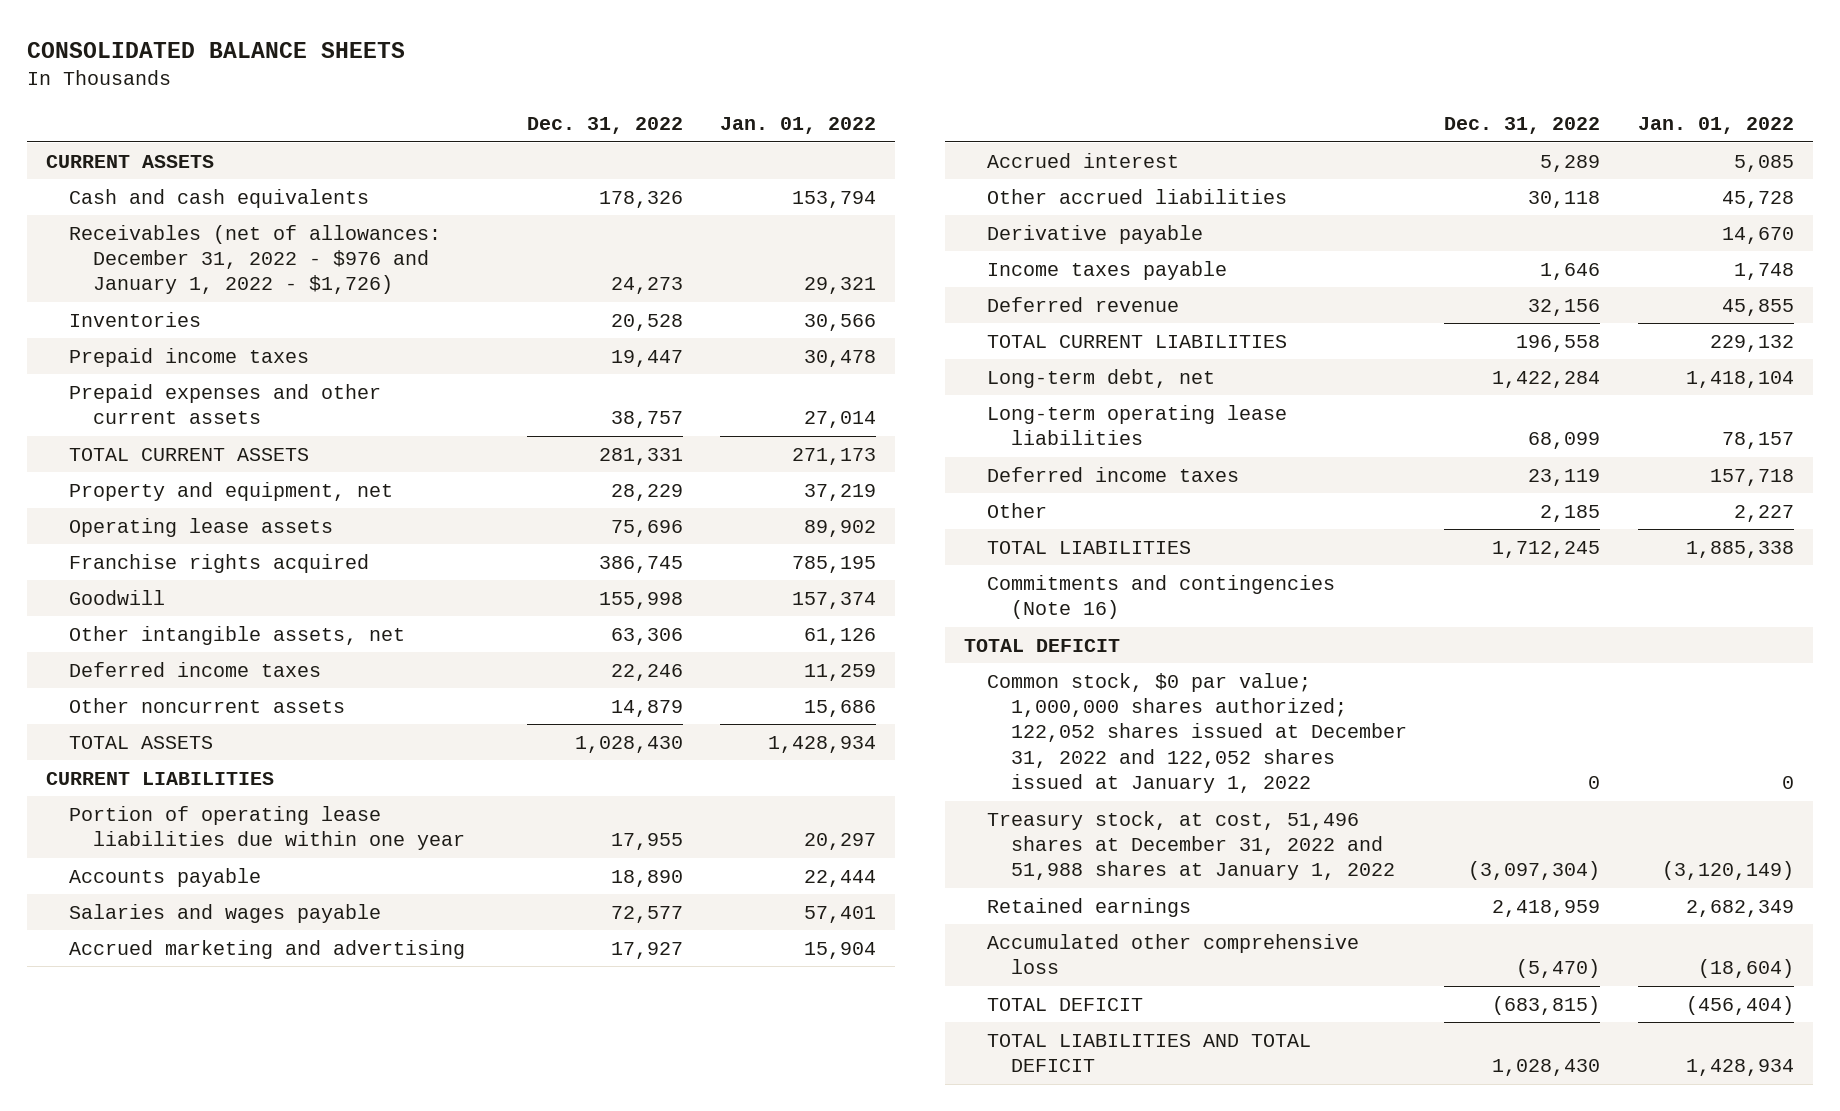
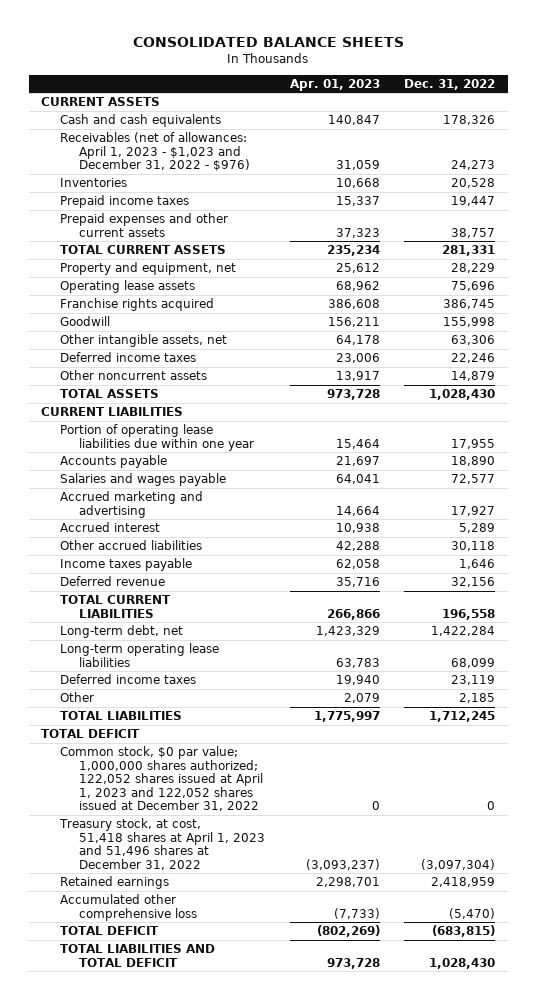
- | Dec. 31, 2022 | Jan. 01, 2022
+ | Apr. 01, 2023 | Dec. 31, 2022
- Receivables (net of allowances: December 31, 2022 - $976 and January 1, 2022 - $1,726) | 24,273 | 29,321
+ Receivables (net of allowances: April 1, 2023 - $1,023 and December 31, 2022 - $976) | 31,059 | 24,273
- Derivative payable | | 14,670
- Commitments and contingencies (Note 16)
- Common stock, $0 par value; 1,000,000 shares authorized; 122,052 shares issued at December 31, 2022 and 122,052 shares issued at January 1, 2022 | 0 | 0
- Treasury stock, at cost, 51,496 shares at December 31, 2022 and 51,988 shares at January 1, 2022 | (3,097,304) | (3,120,149)
+ Common stock, $0 par value; 1,000,000 shares authorized; 122,052 shares issued at April 1, 2023 and 122,052 shares issued at December 31, 2022 | 0 | 0
+ Treasury stock, at cost, 51,418 shares at April 1, 2023 and 51,496 shares at December 31, 2022 | (3,093,237) | (3,097,304)

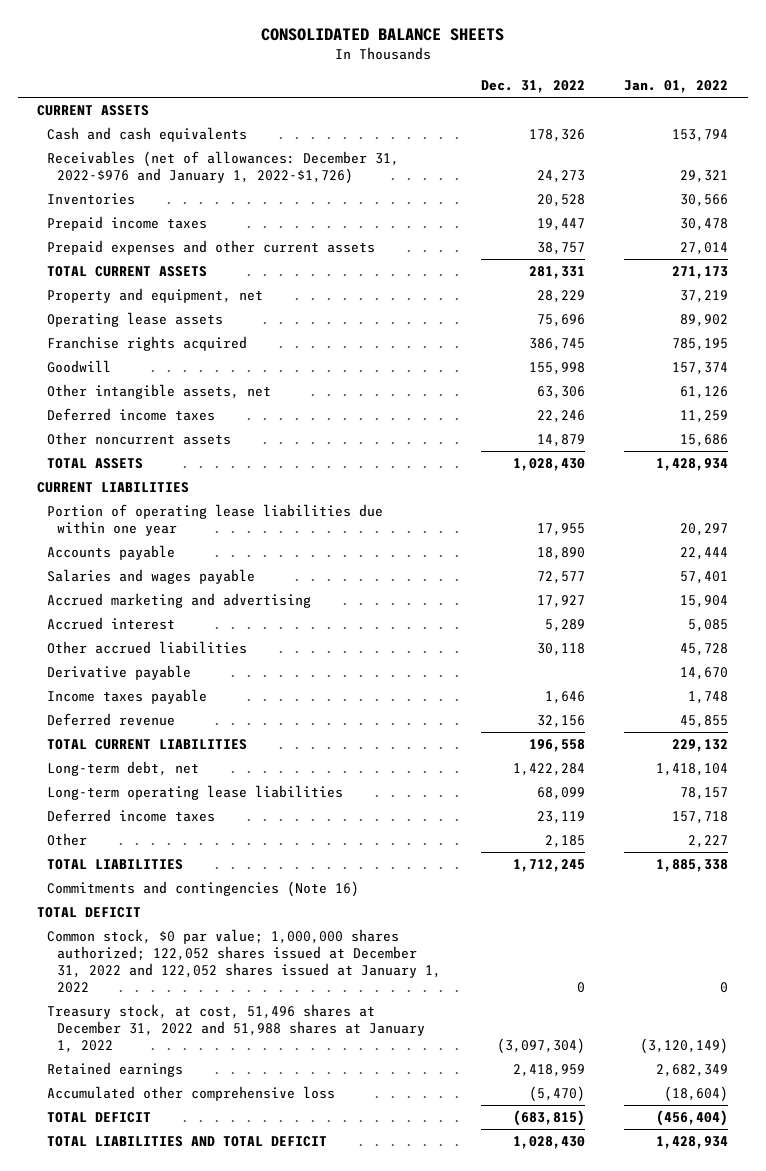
- | Apr. 01, 2023 | Dec. 31, 2022
+ | Dec. 31, 2022 | Jan. 01, 2022
- Receivables (net of allowances: April 1, 2023 - $1,023 and December 31, 2022 - $976) | 31,059 | 24,273
+ Receivables (net of allowances: December 31, 2022-$976 and January 1, 2022-$1,726) | 24,273 | 29,321
+ Derivative payable | | 14,670
+ Commitments and contingencies (Note 16)
- Common stock, $0 par value; 1,000,000 shares authorized; 122,052 shares issued at April 1, 2023 and 122,052 shares issued at December 31, 2022 | 0 | 0
- Treasury stock, at cost, 51,418 shares at April 1, 2023 and 51,496 shares at December 31, 2022 | (3,093,237) | (3,097,304)
+ Common stock, $0 par value; 1,000,000 shares authorized; 122,052 shares issued at December 31, 2022 and 122,052 shares issued at January 1, 2022 | 0 | 0
+ Treasury stock, at cost, 51,496 shares at December 31, 2022 and 51,988 shares at January 1, 2022 | (3,097,304) | (3,120,149)

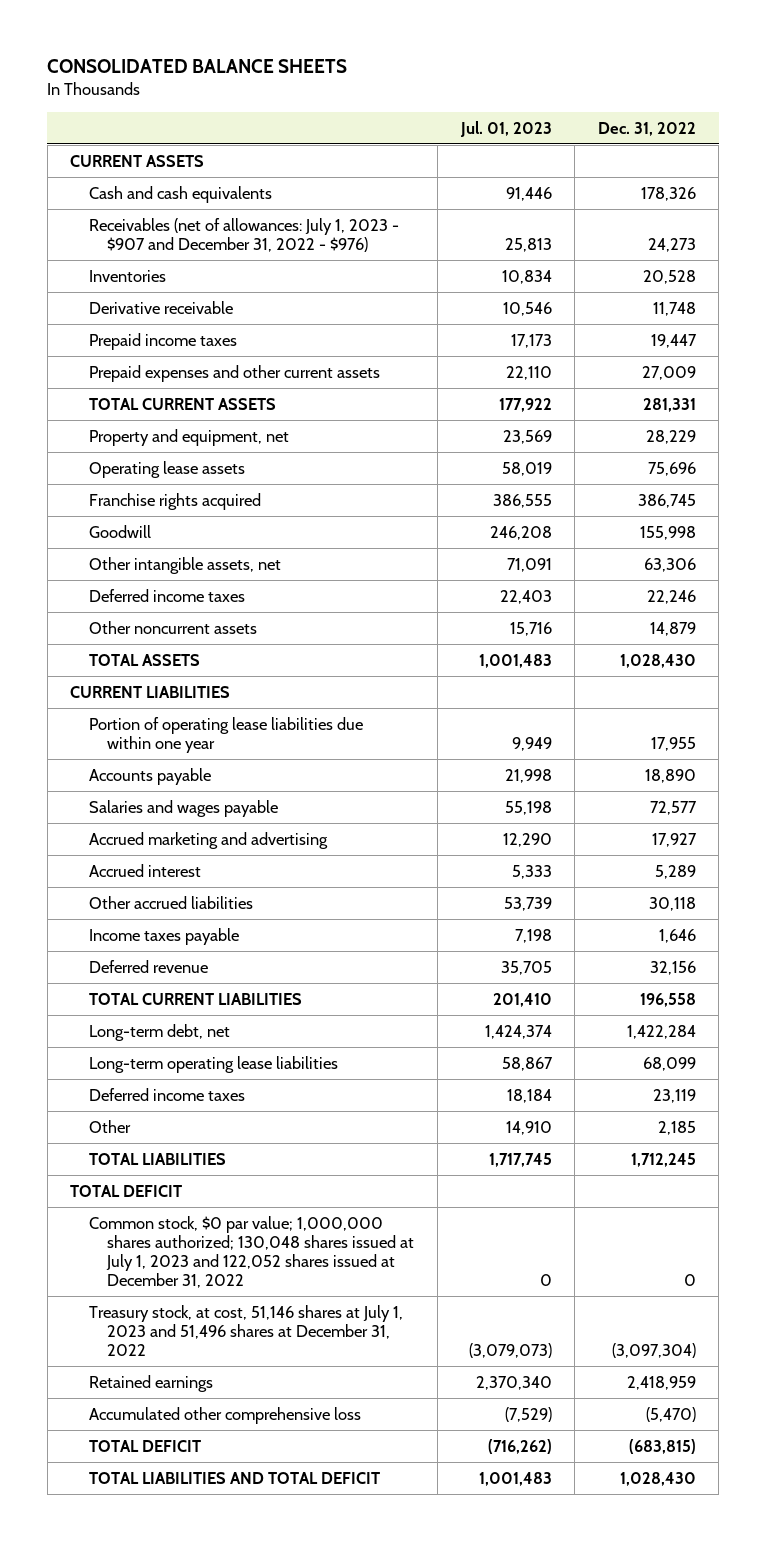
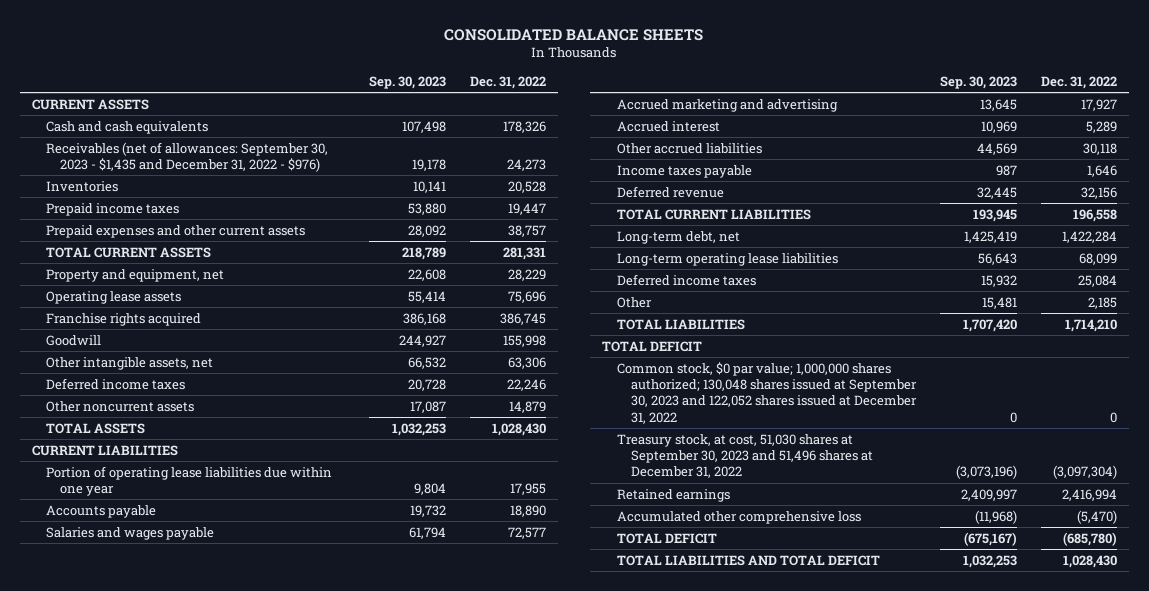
- | Jul. 01, 2023 | Dec. 31, 2022
+ | Sep. 30, 2023 | Dec. 31, 2022
- Receivables (net of allowances: July 1, 2023 - $907 and December 31, 2022 - $976) | 25,813 | 24,273
+ Receivables (net of allowances: September 30, 2023 - $1,435 and December 31, 2022 - $976) | 19,178 | 24,273
- Derivative receivable | 10,546 | 11,748
- Prepaid expenses and other current assets | 22,110 | 27,009
+ Prepaid expenses and other current assets | 28,092 | 38,757
- Deferred income taxes | 18,184 | 23,119
+ Deferred income taxes | 15,932 | 25,084
- TOTAL LIABILITIES | 1,717,745 | 1,712,245
+ TOTAL LIABILITIES | 1,707,420 | 1,714,210
- Common stock, $0 par value; 1,000,000 shares authorized; 130,048 shares issued at July 1, 2023 and 122,052 shares issued at December 31, 2022 | 0 | 0
- Treasury stock, at cost, 51,146 shares at July 1, 2023 and 51,496 shares at December 31, 2022 | (3,079,073) | (3,097,304)
- Retained earnings | 2,370,340 | 2,418,959
+ Common stock, $0 par value; 1,000,000 shares authorized; 130,048 shares issued at September 30, 2023 and 122,052 shares issued at December 31, 2022 | 0 | 0
+ Treasury stock, at cost, 51,030 shares at September 30, 2023 and 51,496 shares at December 31, 2022 | (3,073,196) | (3,097,304)
+ Retained earnings | 2,409,997 | 2,416,994
- TOTAL DEFICIT | (716,262) | (683,815)
+ TOTAL DEFICIT | (675,167) | (685,780)

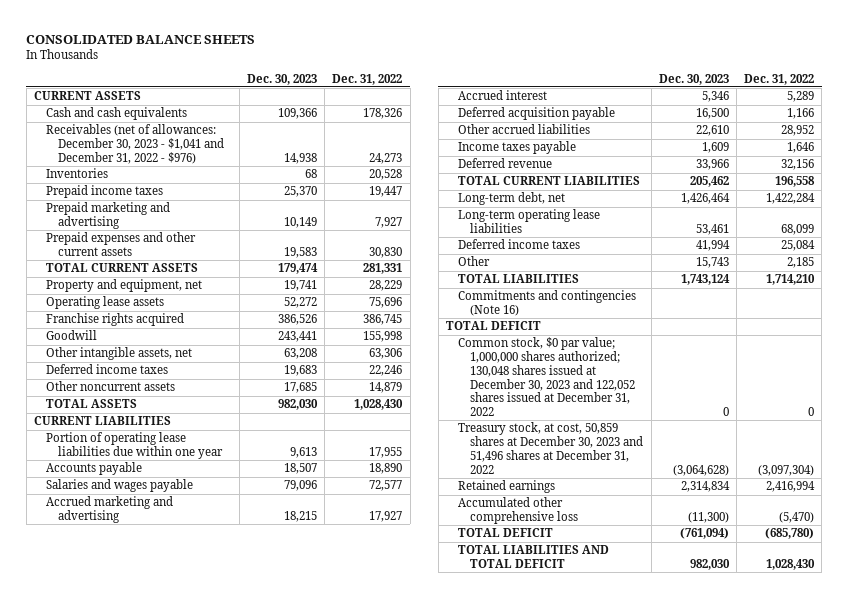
- | Sep. 30, 2023 | Dec. 31, 2022
+ | Dec. 30, 2023 | Dec. 31, 2022
- Receivables (net of allowances: September 30, 2023 - $1,435 and December 31, 2022 - $976) | 19,178 | 24,273
+ Receivables (net of allowances: December 30, 2023 - $1,041 and December 31, 2022 - $976) | 14,938 | 24,273
- Prepaid expenses and other current assets | 28,092 | 38,757
+ Prepaid marketing and advertising | 10,149 | 7,927
+ Prepaid expenses and other current assets | 19,583 | 30,830
- Other accrued liabilities | 44,569 | 30,118
+ Deferred acquisition payable | 16,500 | 1,166
+ Other accrued liabilities | 22,610 | 28,952
+ Commitments and contingencies (Note 16)
- Common stock, $0 par value; 1,000,000 shares authorized; 130,048 shares issued at September 30, 2023 and 122,052 shares issued at December 31, 2022 | 0 | 0
- Treasury stock, at cost, 51,030 shares at September 30, 2023 and 51,496 shares at December 31, 2022 | (3,073,196) | (3,097,304)
+ Common stock, $0 par value; 1,000,000 shares authorized; 130,048 shares issued at December 30, 2023 and 122,052 shares issued at December 31, 2022 | 0 | 0
+ Treasury stock, at cost, 50,859 shares at December 30, 2023 and 51,496 shares at December 31, 2022 | (3,064,628) | (3,097,304)

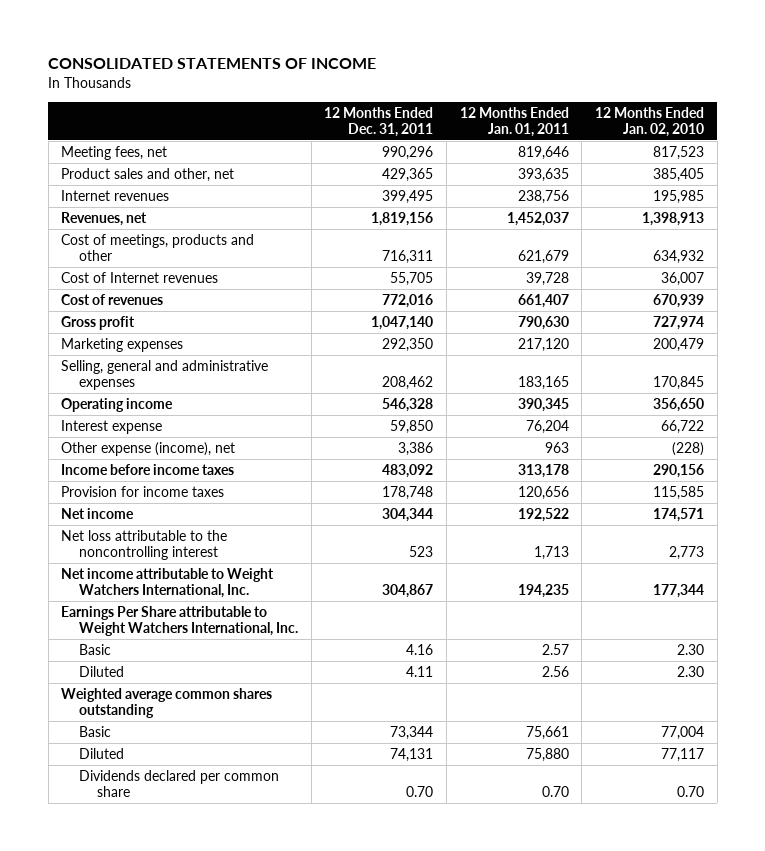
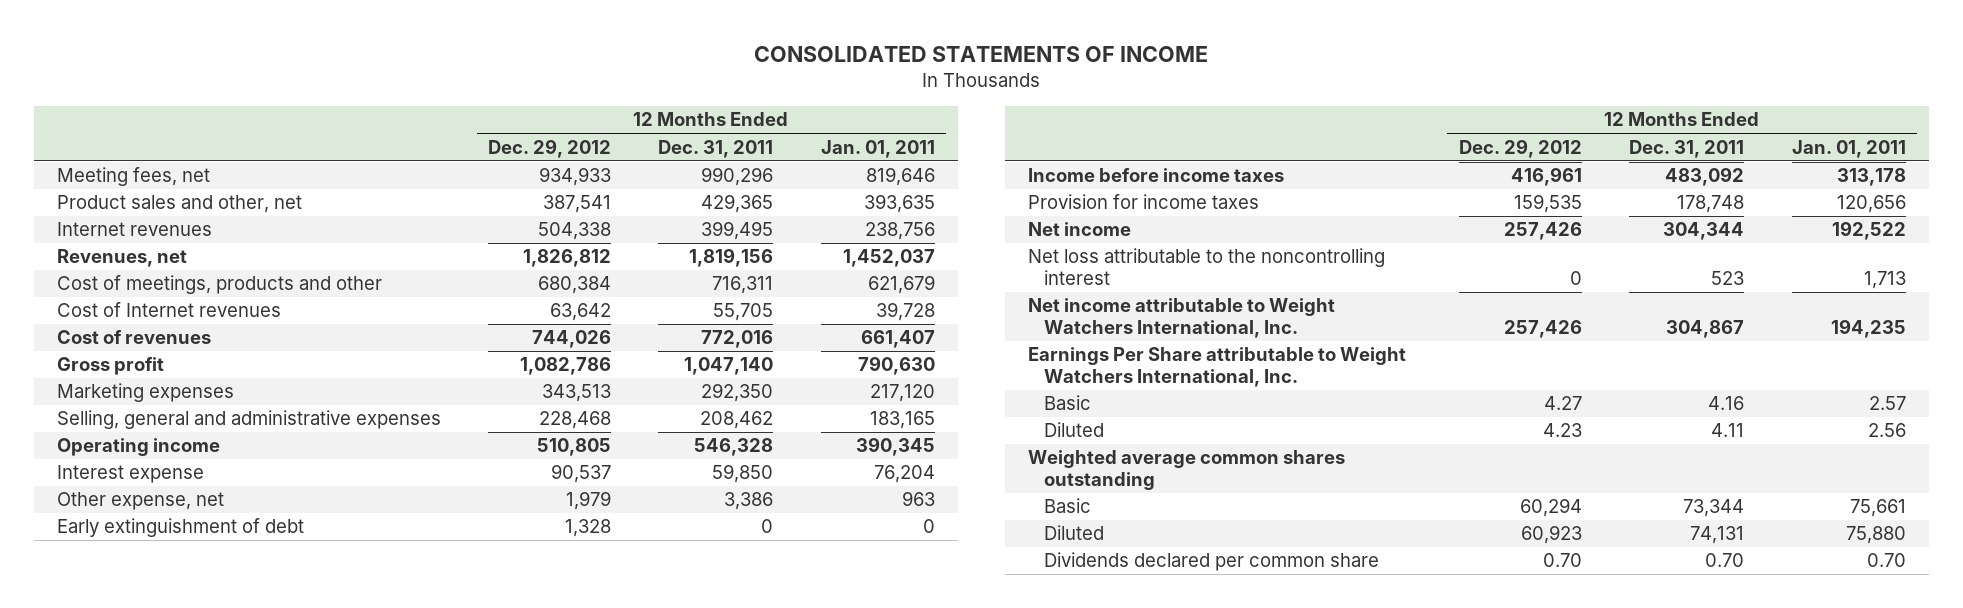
- | 12 Months Ended Dec. 31, 2011 | 12 Months Ended Jan. 01, 2011 | 12 Months Ended Jan. 02, 2010
+ | 12 Months Ended Dec. 29, 2012 | 12 Months Ended Dec. 31, 2011 | 12 Months Ended Jan. 01, 2011
- Other expense (income), net | 3,386 | 963 | (228)
+ Other expense, net | 1,979 | 3,386 | 963
+ Early extinguishment of debt | 1,328 | 0 | 0

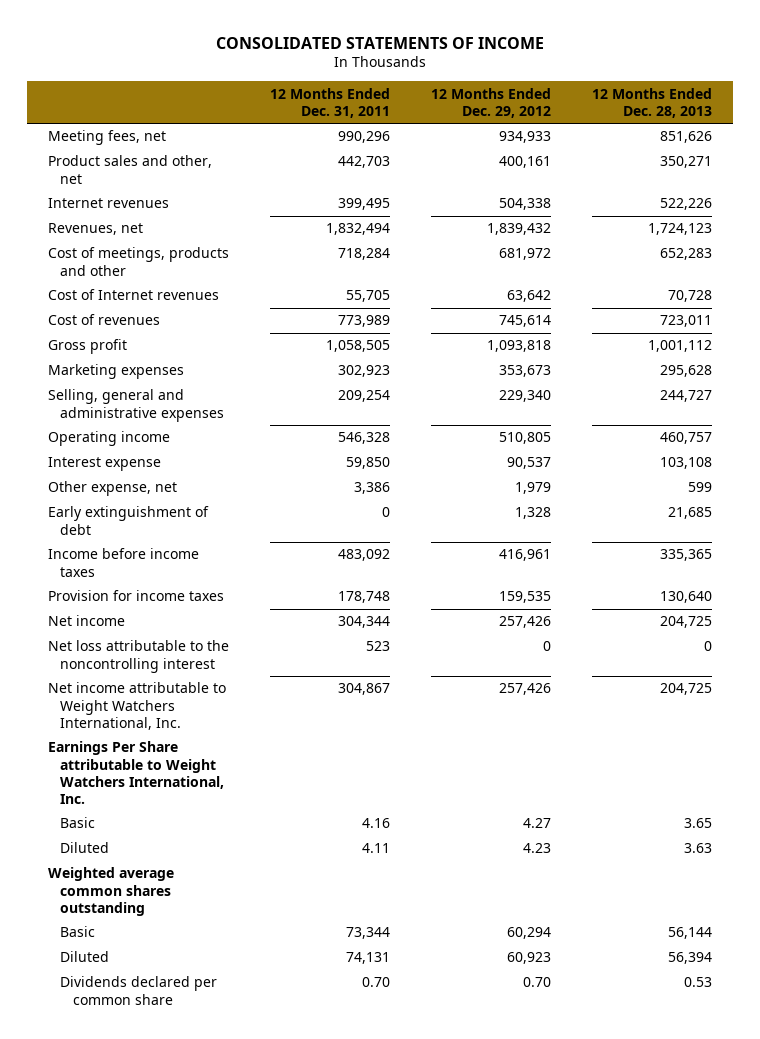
- | 12 Months Ended Dec. 29, 2012 | 12 Months Ended Dec. 31, 2011 | 12 Months Ended Jan. 01, 2011
+ | 12 Months Ended Dec. 31, 2011 | 12 Months Ended Dec. 29, 2012 | 12 Months Ended Dec. 28, 2013
- Product sales and other, net | 387,541 | 429,365 | 393,635
+ Product sales and other, net | 442,703 | 400,161 | 350,271
- Revenues, net | 1,826,812 | 1,819,156 | 1,452,037
- Cost of meetings, products and other | 680,384 | 716,311 | 621,679
+ Revenues, net | 1,832,494 | 1,839,432 | 1,724,123
+ Cost of meetings, products and other | 718,284 | 681,972 | 652,283
- Cost of revenues | 744,026 | 772,016 | 661,407
- Gross profit | 1,082,786 | 1,047,140 | 790,630
- Marketing expenses | 343,513 | 292,350 | 217,120
- Selling, general and administrative expenses | 228,468 | 208,462 | 183,165
+ Cost of revenues | 773,989 | 745,614 | 723,011
+ Gross profit | 1,058,505 | 1,093,818 | 1,001,112
+ Marketing expenses | 302,923 | 353,673 | 295,628
+ Selling, general and administrative expenses | 209,254 | 229,340 | 244,727

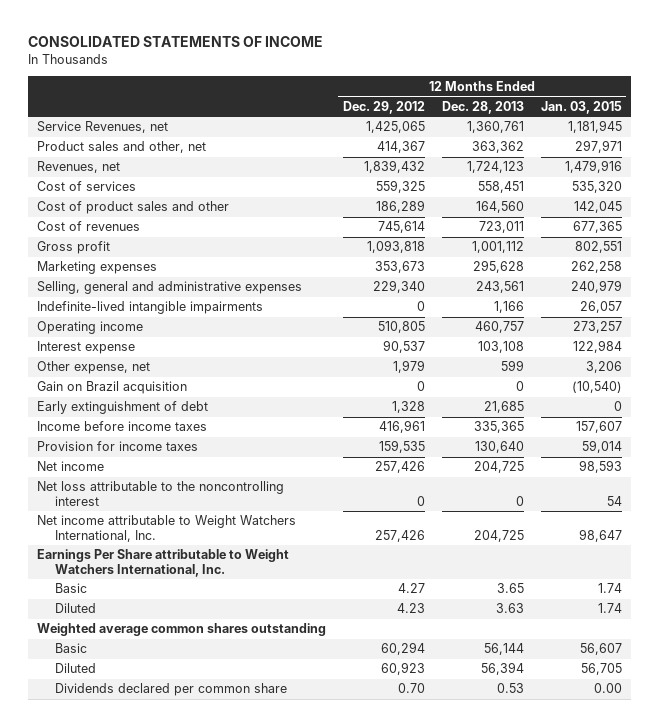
- | 12 Months Ended Dec. 31, 2011 | 12 Months Ended Dec. 29, 2012 | 12 Months Ended Dec. 28, 2013
+ | 12 Months Ended Dec. 29, 2012 | 12 Months Ended Dec. 28, 2013 | 12 Months Ended Jan. 03, 2015
- Meeting fees, net | 990,296 | 934,933 | 851,626
- Product sales and other, net | 442,703 | 400,161 | 350,271
- Internet revenues | 399,495 | 504,338 | 522,226
+ Service Revenues, net | 1,425,065 | 1,360,761 | 1,181,945
+ Product sales and other, net | 414,367 | 363,362 | 297,971
- Cost of meetings, products and other | 718,284 | 681,972 | 652,283
- Cost of Internet revenues | 55,705 | 63,642 | 70,728
+ Cost of services | 559,325 | 558,451 | 535,320
+ Cost of product sales and other | 186,289 | 164,560 | 142,045
- Selling, general and administrative expenses | 209,254 | 229,340 | 244,727
+ Selling, general and administrative expenses | 229,340 | 243,561 | 240,979
+ Indefinite-lived intangible impairments | 0 | 1,166 | 26,057
+ Gain on Brazil acquisition | 0 | 0 | (10,540)

